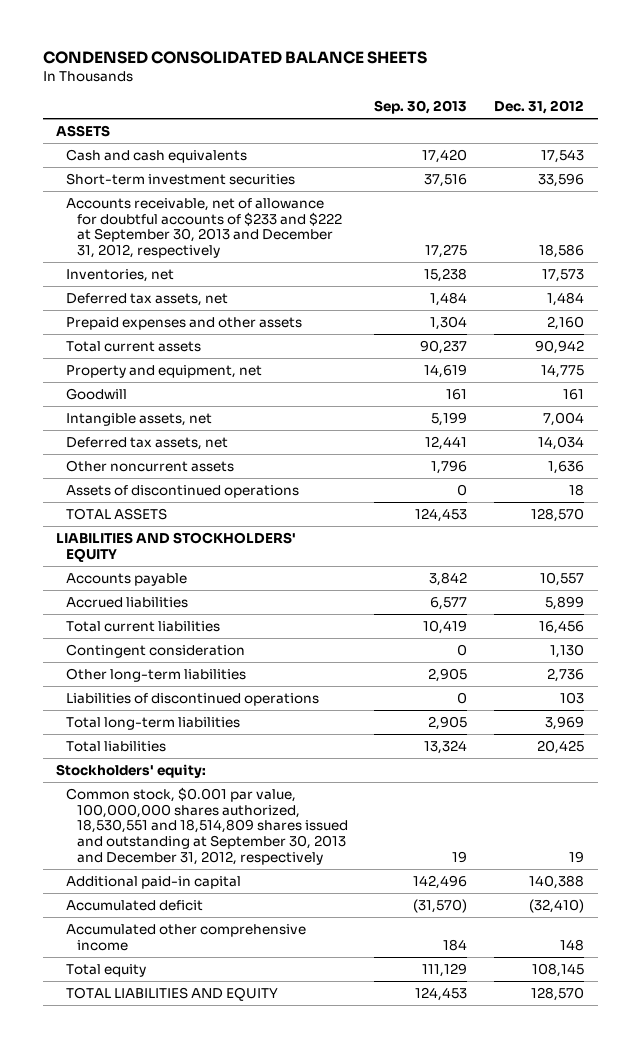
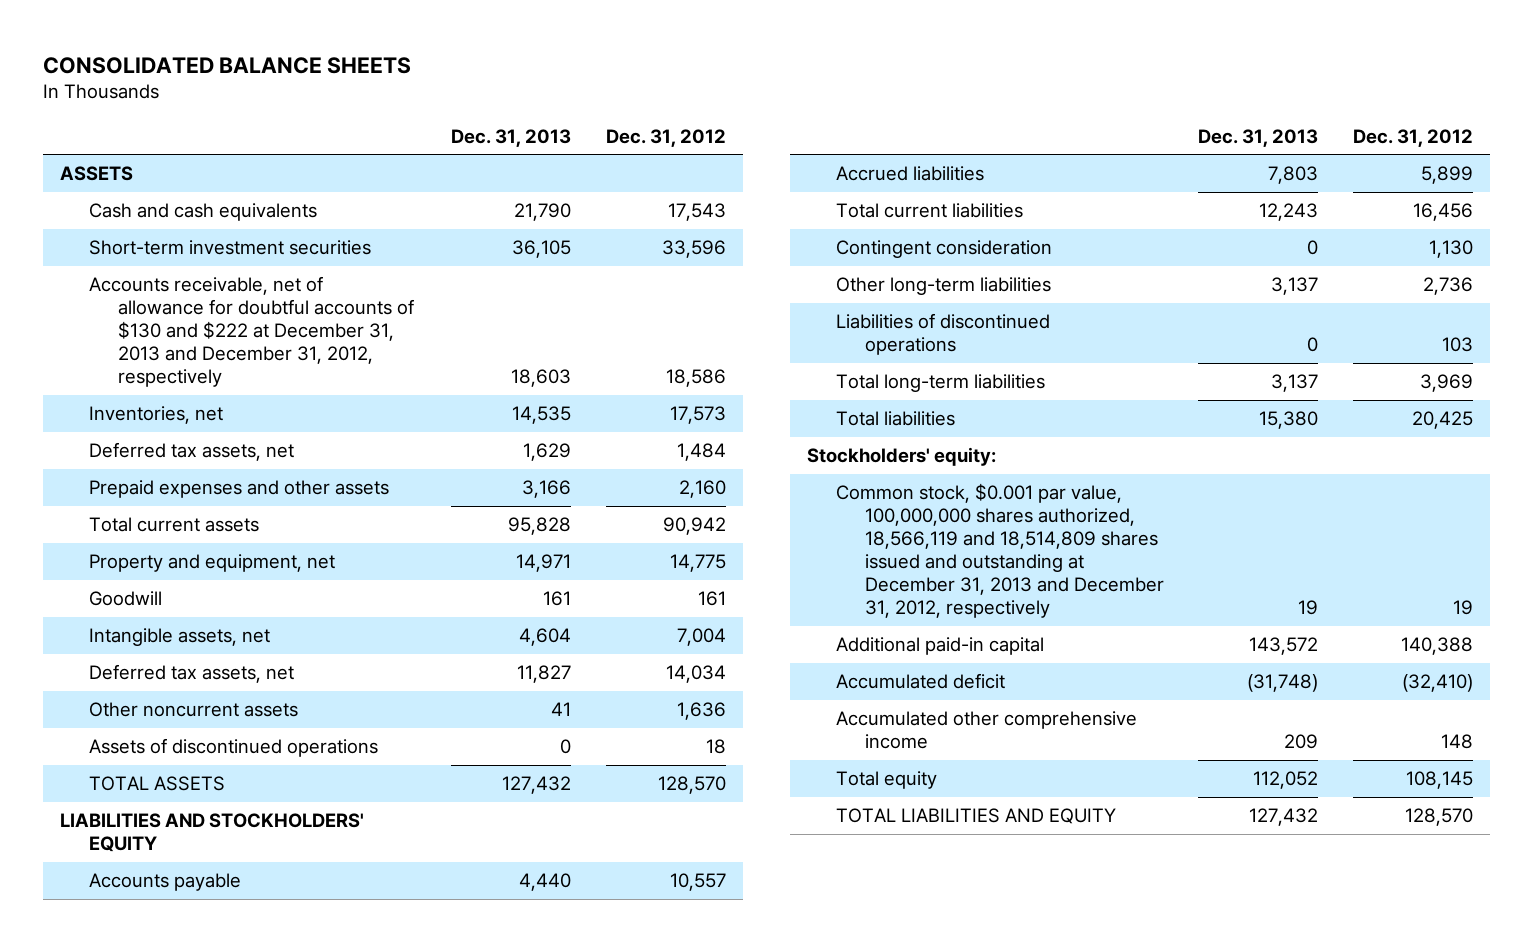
- CONDENSED CONSOLIDATED BALANCE SHEETS
+ CONSOLIDATED BALANCE SHEETS
- | Sep. 30, 2013 | Dec. 31, 2012
+ | Dec. 31, 2013 | Dec. 31, 2012
- Accounts receivable, net of allowance for doubtful accounts of $233 and $222 at September 30, 2013 and December 31, 2012, respectively | 17,275 | 18,586
+ Accounts receivable, net of allowance for doubtful accounts of $130 and $222 at December 31, 2013 and December 31, 2012, respectively | 18,603 | 18,586
- Common stock, $0.001 par value, 100,000,000 shares authorized, 18,530,551 and 18,514,809 shares issued and outstanding at September 30, 2013 and December 31, 2012, respectively | 19 | 19
+ Common stock, $0.001 par value, 100,000,000 shares authorized, 18,566,119 and 18,514,809 shares issued and outstanding at December 31, 2013 and December 31, 2012, respectively | 19 | 19

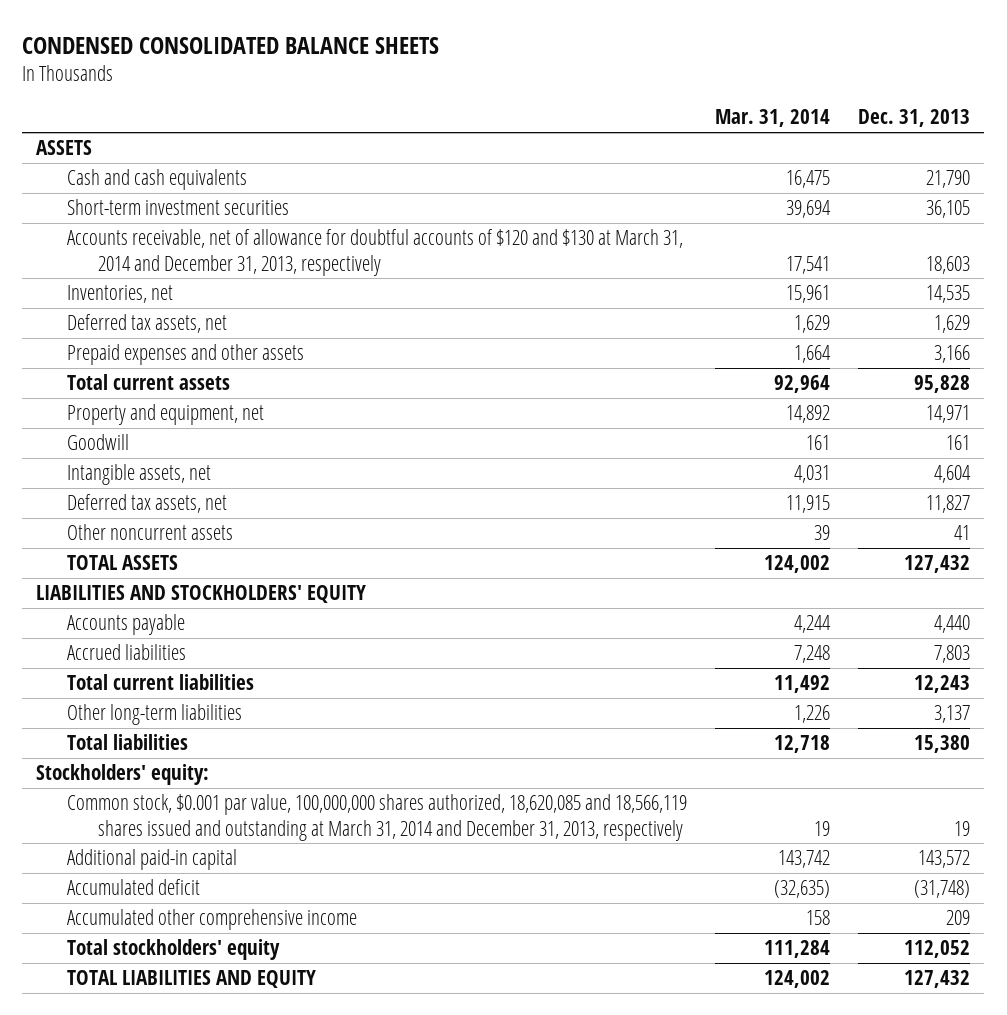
- CONSOLIDATED BALANCE SHEETS
+ CONDENSED CONSOLIDATED BALANCE SHEETS
- | Dec. 31, 2013 | Dec. 31, 2012
+ | Mar. 31, 2014 | Dec. 31, 2013
- Accounts receivable, net of allowance for doubtful accounts of $130 and $222 at December 31, 2013 and December 31, 2012, respectively | 18,603 | 18,586
+ Accounts receivable, net of allowance for doubtful accounts of $120 and $130 at March 31, 2014 and December 31, 2013, respectively | 17,541 | 18,603
- Assets of discontinued operations | 0 | 18
- Contingent consideration | 0 | 1,130
- Liabilities of discontinued operations | 0 | 103
- Total long-term liabilities | 3,137 | 3,969
- Common stock, $0.001 par value, 100,000,000 shares authorized, 18,566,119 and 18,514,809 shares issued and outstanding at December 31, 2013 and December 31, 2012, respectively | 19 | 19
+ Common stock, $0.001 par value, 100,000,000 shares authorized, 18,620,085 and 18,566,119 shares issued and outstanding at March 31, 2014 and December 31, 2013, respectively | 19 | 19
- Total equity | 112,052 | 108,145
+ Total stockholders' equity | 111,284 | 112,052

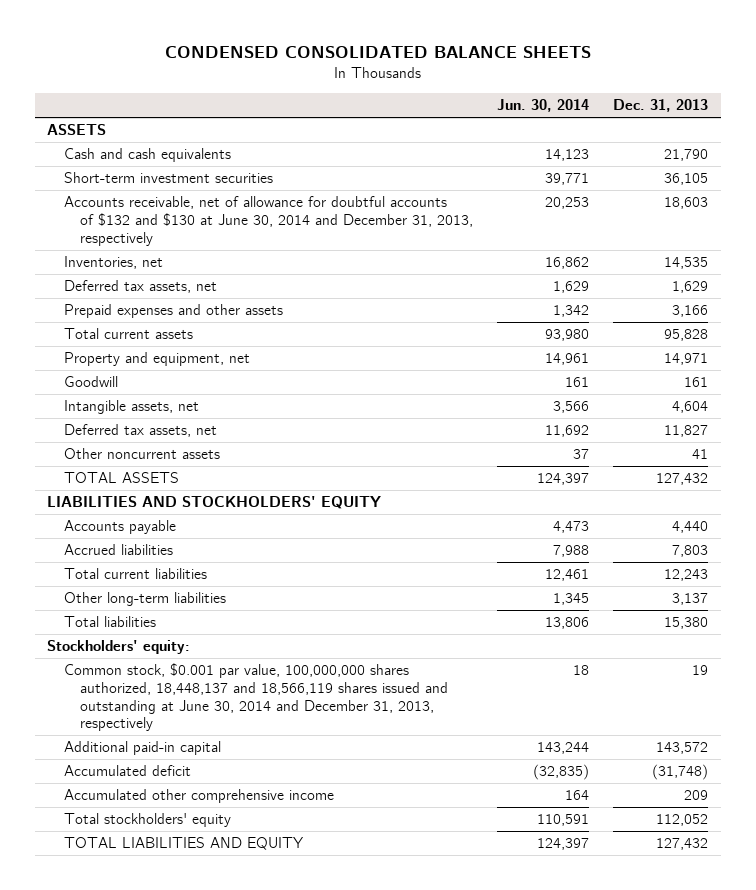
- | Mar. 31, 2014 | Dec. 31, 2013
+ | Jun. 30, 2014 | Dec. 31, 2013
- Accounts receivable, net of allowance for doubtful accounts of $120 and $130 at March 31, 2014 and December 31, 2013, respectively | 17,541 | 18,603
+ Accounts receivable, net of allowance for doubtful accounts of $132 and $130 at June 30, 2014 and December 31, 2013, respectively | 20,253 | 18,603
- Common stock, $0.001 par value, 100,000,000 shares authorized, 18,620,085 and 18,566,119 shares issued and outstanding at March 31, 2014 and December 31, 2013, respectively | 19 | 19
+ Common stock, $0.001 par value, 100,000,000 shares authorized, 18,448,137 and 18,566,119 shares issued and outstanding at June 30, 2014 and December 31, 2013, respectively | 18 | 19

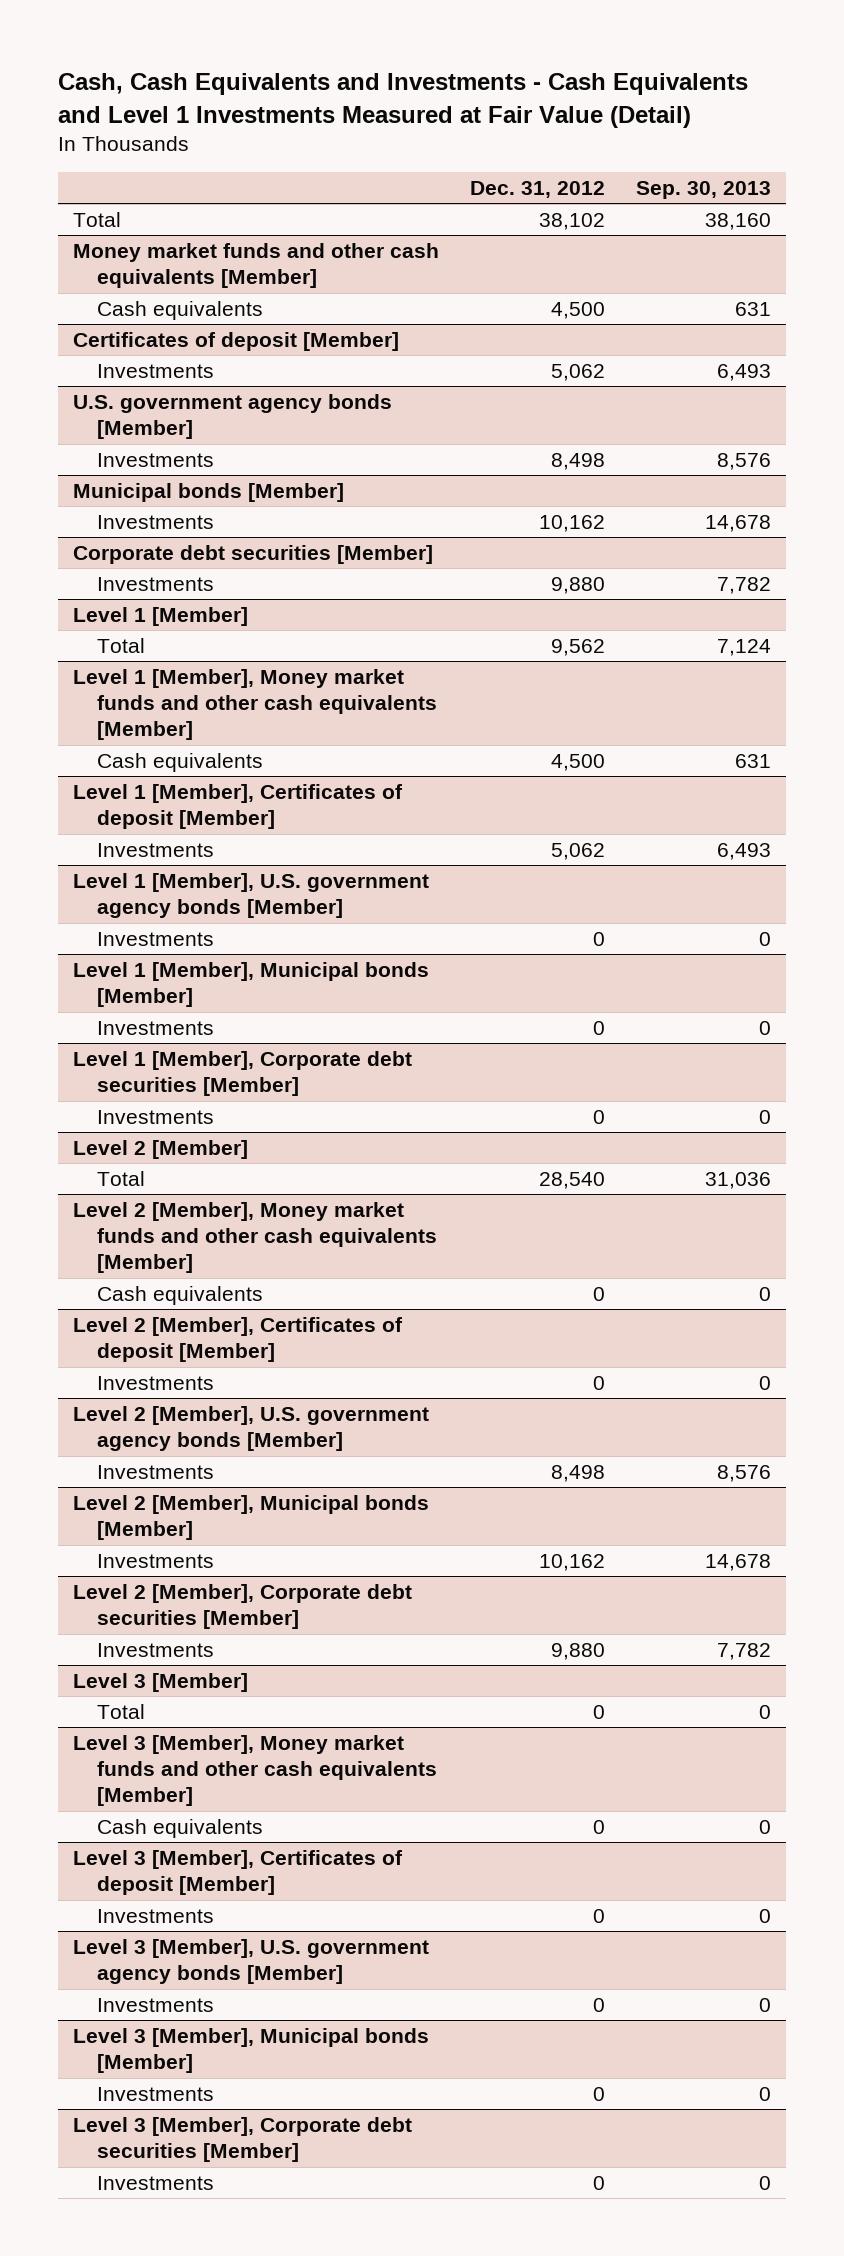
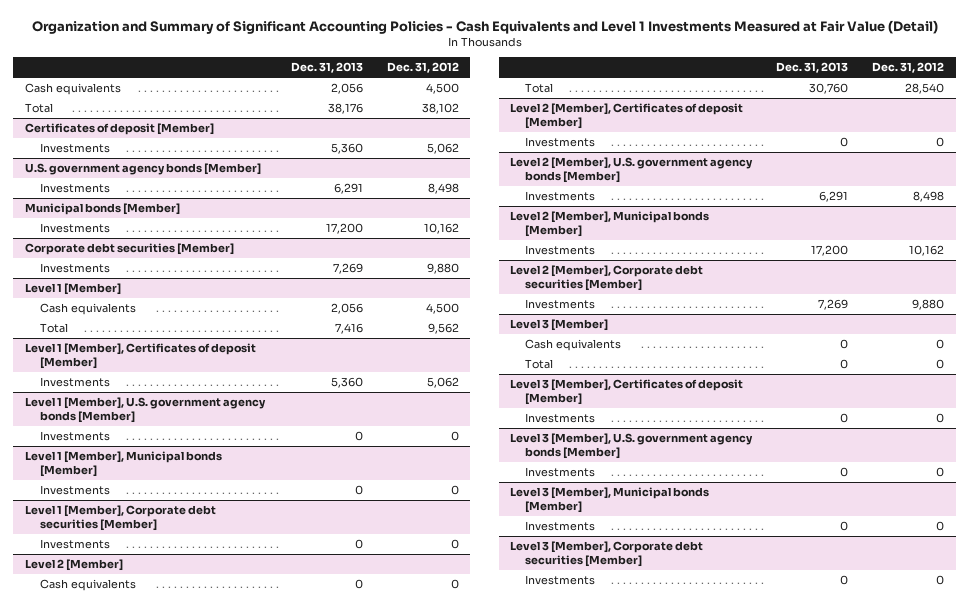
- Cash, Cash Equivalents and Investments - Cash Equivalents and Level 1 Investments Measured at Fair Value (Detail)
+ Organization and Summary of Significant Accounting Policies - Cash Equivalents and Level 1 Investments Measured at Fair Value (Detail)
- | Dec. 31, 2012 | Sep. 30, 2013
+ | Dec. 31, 2013 | Dec. 31, 2012
- Money market funds and other cash equivalents [Member]
moved down: Total | 38,176 | 38,102
- Level 1 [Member], Money market funds and other cash equivalents [Member]
@ Level 1 [Member]
moved down: Total | 7,416 | 9,562
- Level 2 [Member], Money market funds and other cash equivalents [Member]
@ Level 2 [Member]
moved down: Total | 30,760 | 28,540
- Level 3 [Member], Money market funds and other cash equivalents [Member]
@ Level 3 [Member]
moved down: Total | 0 | 0

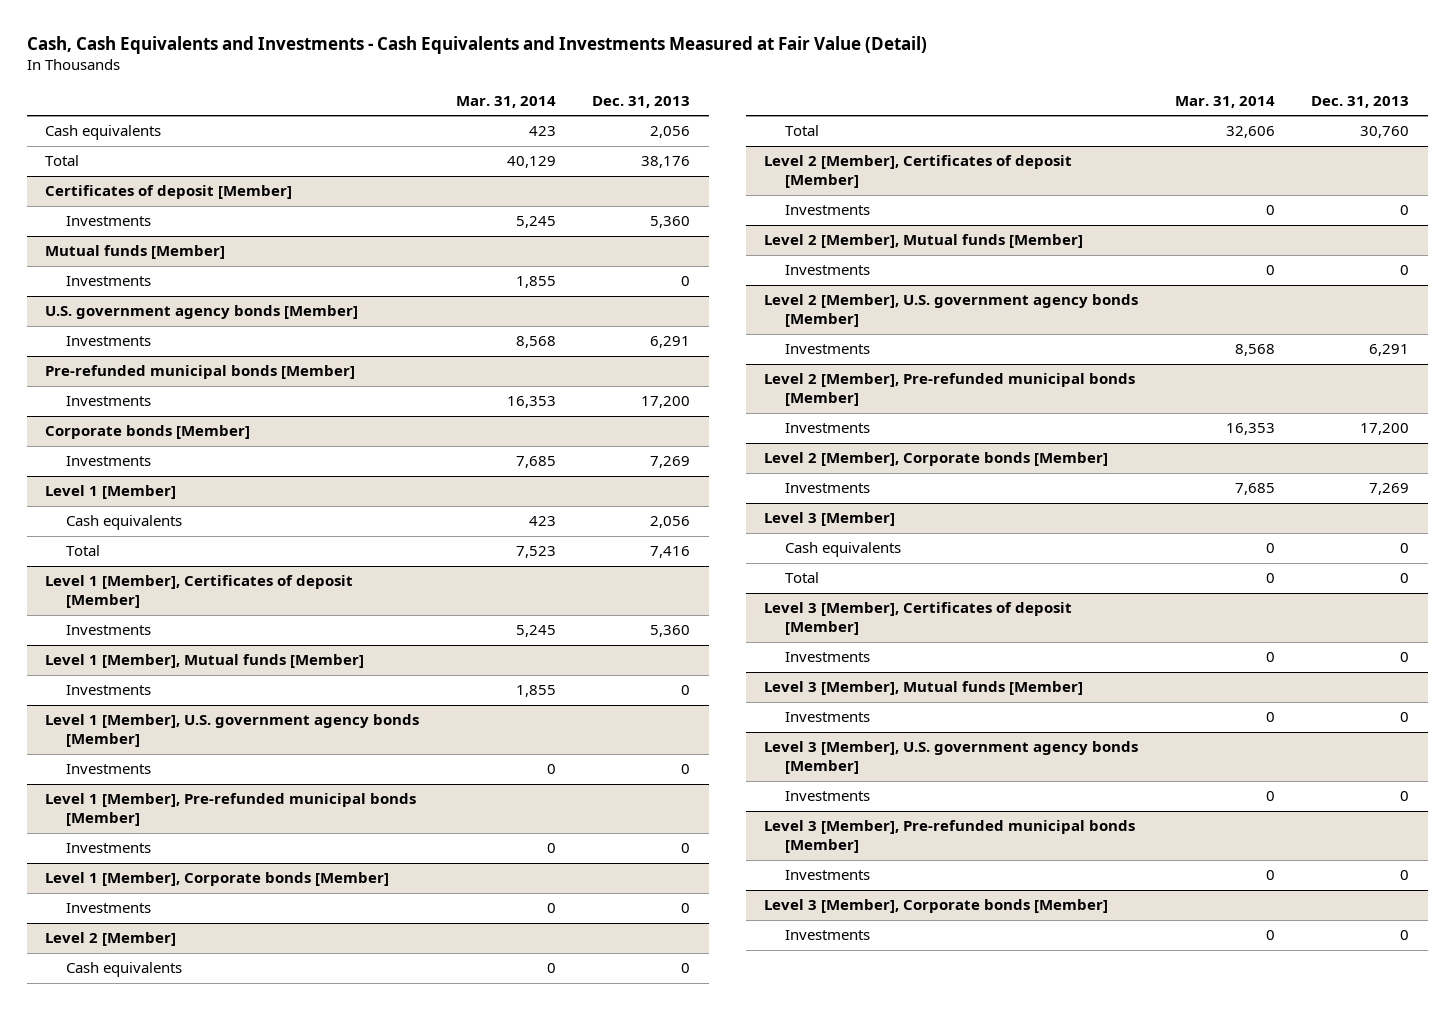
- Organization and Summary of Significant Accounting Policies - Cash Equivalents and Level 1 Investments Measured at Fair Value (Detail)
+ Cash, Cash Equivalents and Investments - Cash Equivalents and Investments Measured at Fair Value (Detail)
- | Dec. 31, 2013 | Dec. 31, 2012
+ | Mar. 31, 2014 | Dec. 31, 2013
+ Mutual funds [Member]
+ Investments | 1,855 | 0
- Municipal bonds [Member]
+ Pre-refunded municipal bonds [Member]
- Corporate debt securities [Member]
+ Corporate bonds [Member]
+ Level 1 [Member], Mutual funds [Member]
+ Investments | 1,855 | 0
- Level 1 [Member], Municipal bonds [Member]
+ Level 1 [Member], Pre-refunded municipal bonds [Member]
- Level 1 [Member], Corporate debt securities [Member]
+ Level 1 [Member], Corporate bonds [Member]
+ Level 2 [Member], Mutual funds [Member]
+ Investments | 0 | 0
- Level 2 [Member], Municipal bonds [Member]
+ Level 2 [Member], Pre-refunded municipal bonds [Member]
- Level 2 [Member], Corporate debt securities [Member]
+ Level 2 [Member], Corporate bonds [Member]
+ Level 3 [Member], Mutual funds [Member]
+ Investments | 0 | 0
- Level 3 [Member], Municipal bonds [Member]
+ Level 3 [Member], Pre-refunded municipal bonds [Member]
- Level 3 [Member], Corporate debt securities [Member]
+ Level 3 [Member], Corporate bonds [Member]

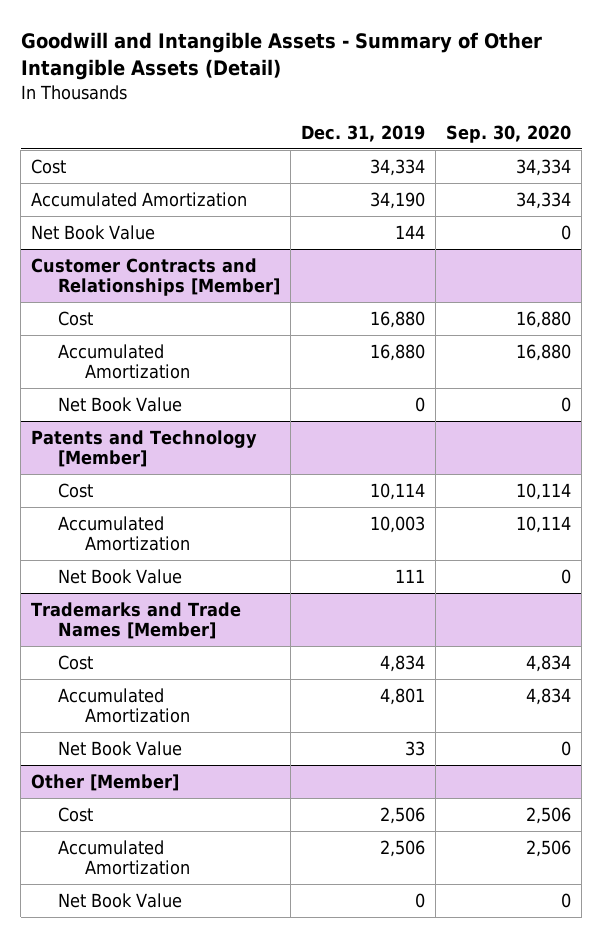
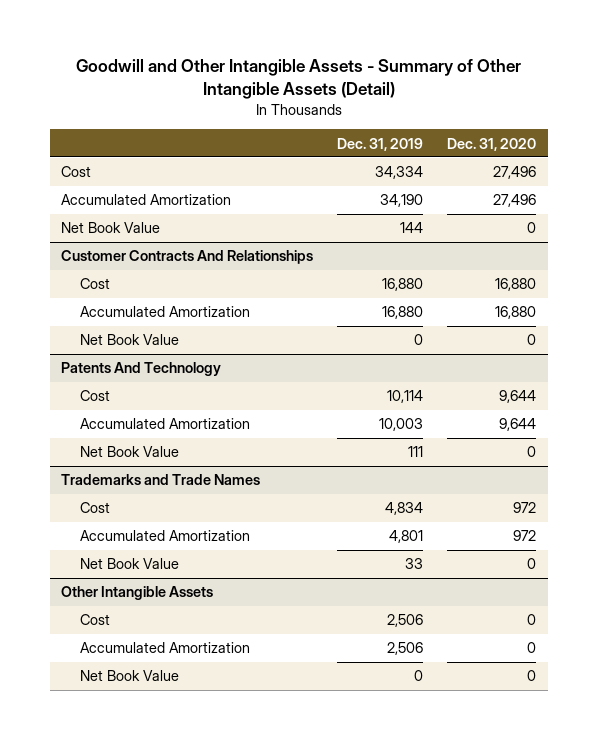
- Goodwill and Intangible Assets - Summary of Other Intangible Assets (Detail)
+ Goodwill and Other Intangible Assets - Summary of Other Intangible Assets (Detail)
- | Dec. 31, 2019 | Sep. 30, 2020
+ | Dec. 31, 2019 | Dec. 31, 2020
- Customer Contracts and Relationships [Member]
+ Customer Contracts And Relationships
- Patents and Technology [Member]
+ Patents And Technology
- Trademarks and Trade Names [Member]
+ Trademarks and Trade Names
- Other [Member]
+ Other Intangible Assets

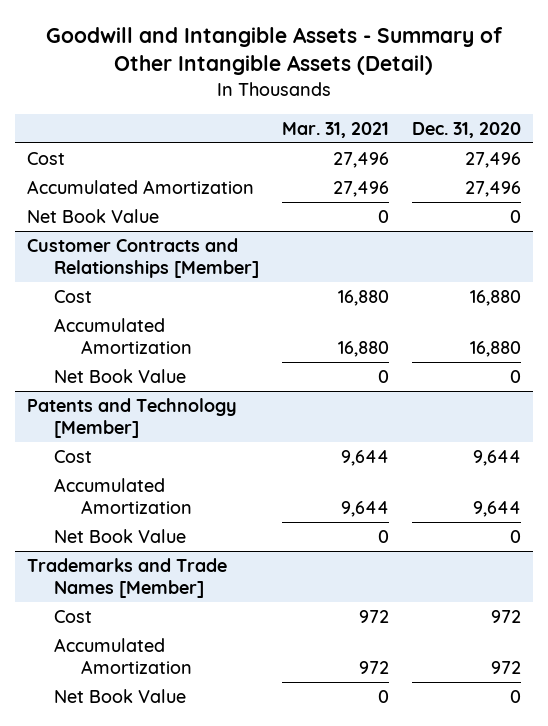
- Goodwill and Other Intangible Assets - Summary of Other Intangible Assets (Detail)
+ Goodwill and Intangible Assets - Summary of Other Intangible Assets (Detail)
- | Dec. 31, 2019 | Dec. 31, 2020
+ | Mar. 31, 2021 | Dec. 31, 2020
- Customer Contracts And Relationships
+ Customer Contracts and Relationships [Member]
- Patents And Technology
+ Patents and Technology [Member]
- Trademarks and Trade Names
+ Trademarks and Trade Names [Member]
- Other Intangible Assets
- Cost | 2,506 | 0
- Accumulated Amortization | 2,506 | 0
- Net Book Value | 0 | 0

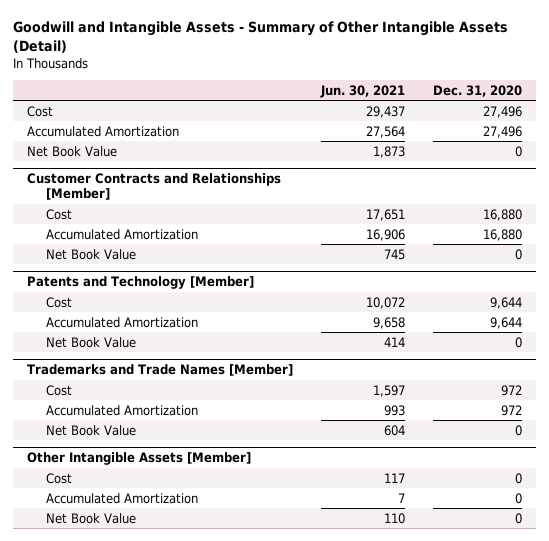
- | Mar. 31, 2021 | Dec. 31, 2020
+ | Jun. 30, 2021 | Dec. 31, 2020
+ Other Intangible Assets [Member]
+ Cost | 117 | 0
+ Accumulated Amortization | 7 | 0
+ Net Book Value | 110 | 0

